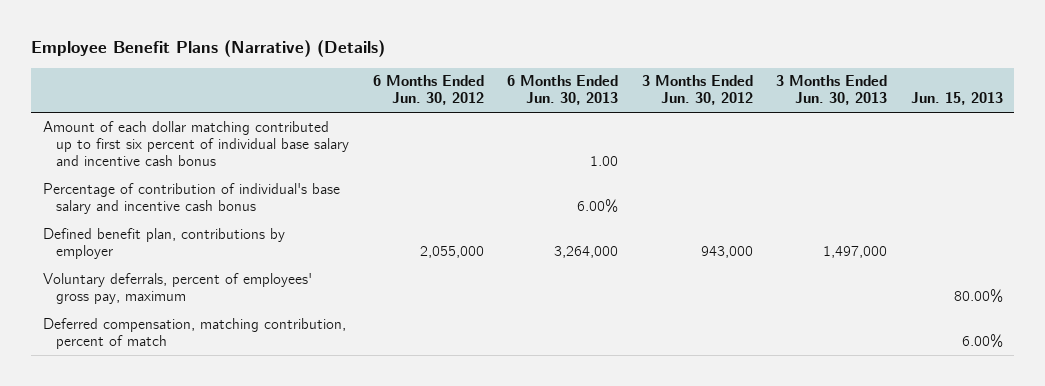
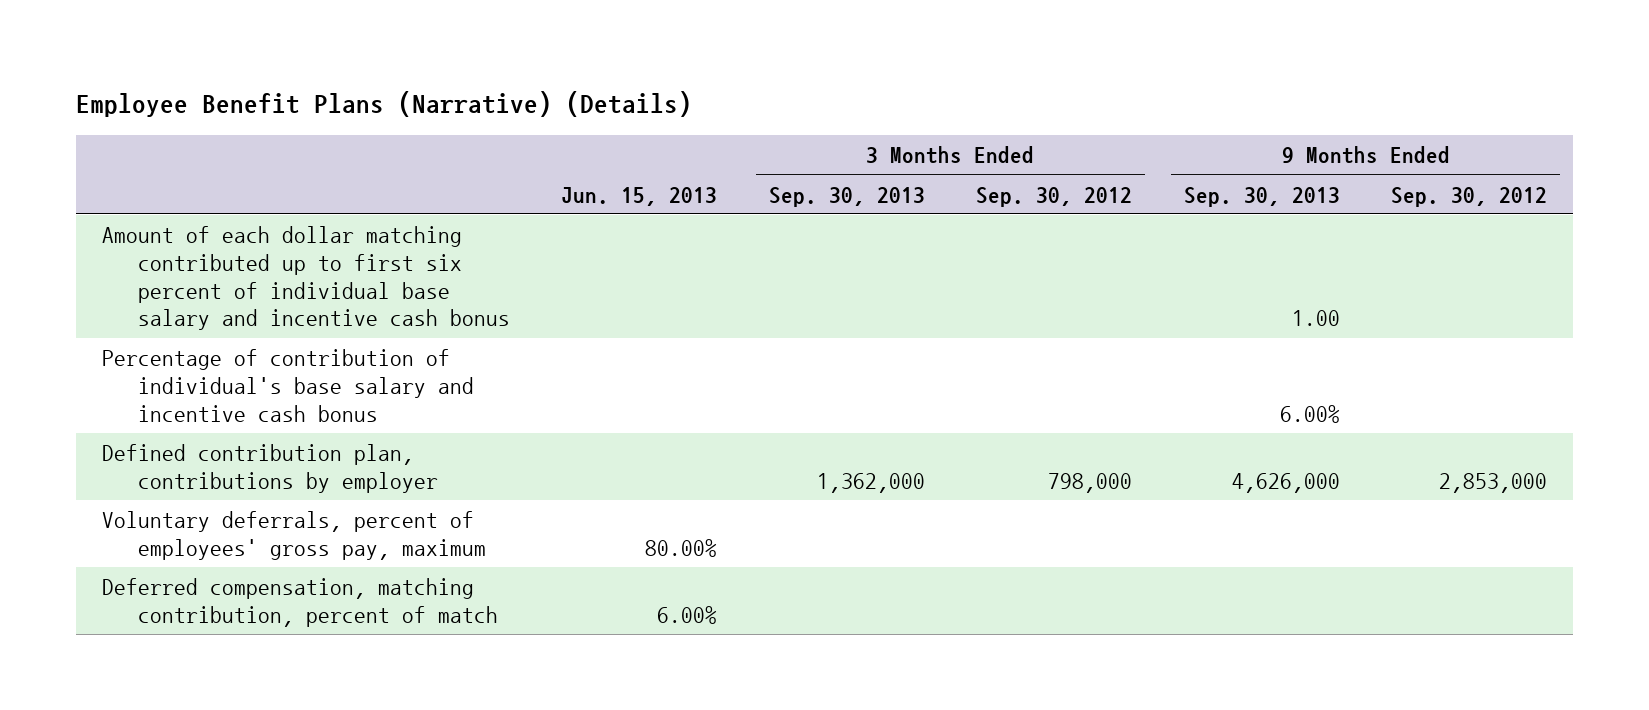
- | 6 Months Ended Jun. 30, 2012 | 6 Months Ended Jun. 30, 2013 | 3 Months Ended Jun. 30, 2012 | 3 Months Ended Jun. 30, 2013 | Jun. 15, 2013
+ | Jun. 15, 2013 | 3 Months Ended Sep. 30, 2013 | 3 Months Ended Sep. 30, 2012 | 9 Months Ended Sep. 30, 2013 | 9 Months Ended Sep. 30, 2012
- Defined benefit plan, contributions by employer | 2,055,000 | 3,264,000 | 943,000 | 1,497,000 |
+ Defined contribution plan, contributions by employer | | 1,362,000 | 798,000 | 4,626,000 | 2,853,000

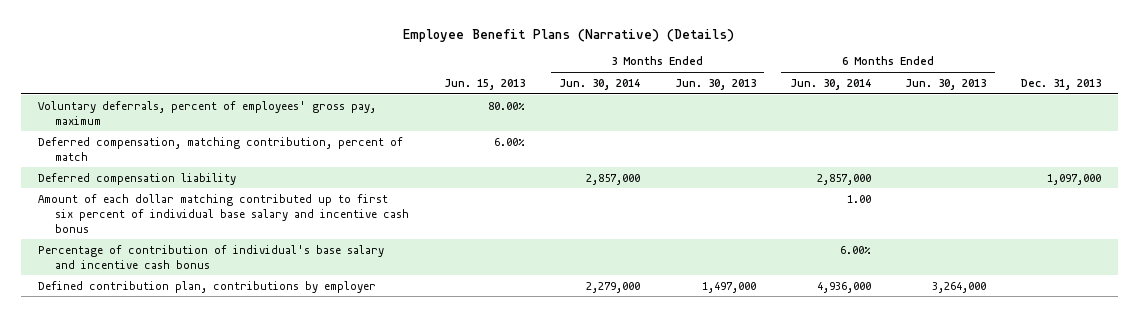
- | Jun. 15, 2013 | 3 Months Ended Sep. 30, 2013 | 3 Months Ended Sep. 30, 2012 | 9 Months Ended Sep. 30, 2013 | 9 Months Ended Sep. 30, 2012
+ | Jun. 15, 2013 | 3 Months Ended Jun. 30, 2014 | 3 Months Ended Jun. 30, 2013 | 6 Months Ended Jun. 30, 2014 | 6 Months Ended Jun. 30, 2013 | Dec. 31, 2013
moved up: Voluntary deferrals, percent of employees' gross pay, maximum | 80.00% | | | | |
moved up: Deferred compensation, matching contribution, percent of match | 6.00% | | | | |
+ Deferred compensation liability | | 2,857,000 | | 2,857,000 | | 1,097,000

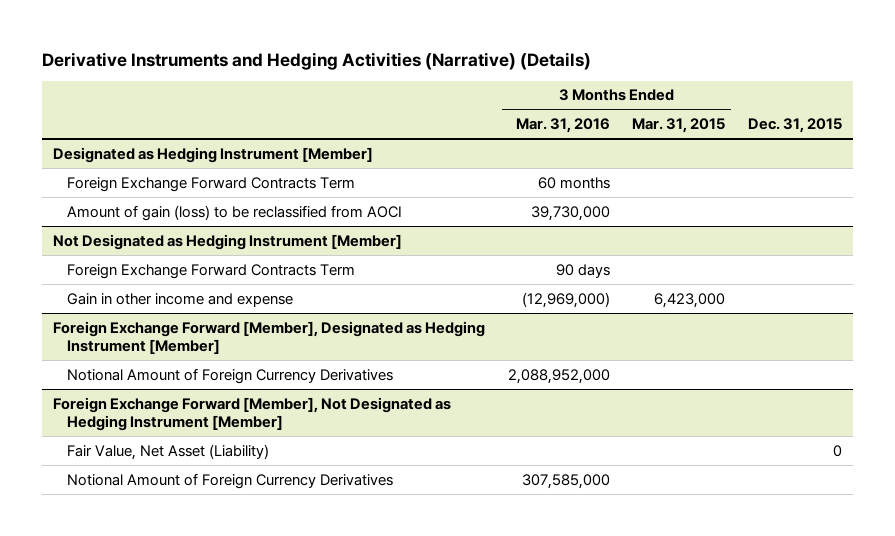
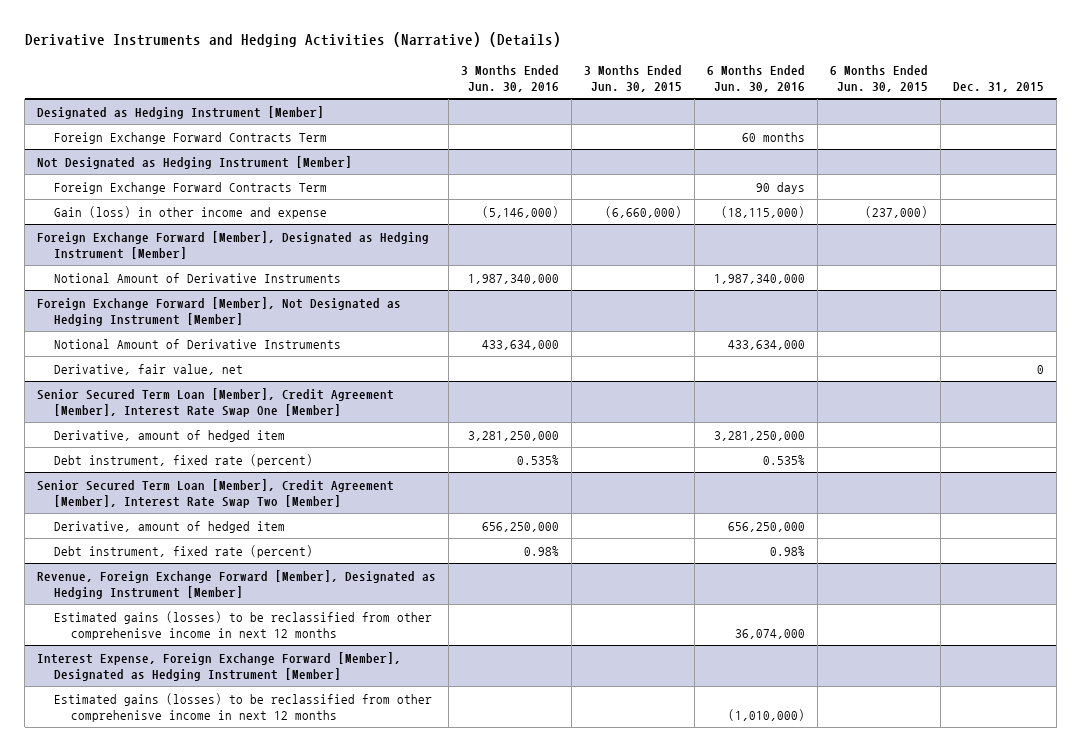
- | 3 Months Ended Mar. 31, 2016 | 3 Months Ended Mar. 31, 2015 | Dec. 31, 2015
+ | 3 Months Ended Jun. 30, 2016 | 3 Months Ended Jun. 30, 2015 | 6 Months Ended Jun. 30, 2016 | 6 Months Ended Jun. 30, 2015 | Dec. 31, 2015
@ Designated as Hedging Instrument [Member]
- Amount of gain (loss) to be reclassified from AOCI | 39,730,000 | |
@ Not Designated as Hedging Instrument [Member]
- Gain in other income and expense | (12,969,000) | 6,423,000 |
+ Gain (loss) in other income and expense | (5,146,000) | (6,660,000) | (18,115,000) | (237,000) |
@ Foreign Exchange Forward [Member], Designated as Hedging Instrument [Member]
- Notional Amount of Foreign Currency Derivatives | 2,088,952,000 | |
+ Notional Amount of Derivative Instruments | 1,987,340,000 | | 1,987,340,000 | |
@ Foreign Exchange Forward [Member], Not Designated as Hedging Instrument [Member]
- Fair Value, Net Asset (Liability) | | | 0
- Notional Amount of Foreign Currency Derivatives | 307,585,000 | |
+ Notional Amount of Derivative Instruments | 433,634,000 | | 433,634,000 | |
+ Derivative, fair value, net | | | | | 0
+ Senior Secured Term Loan [Member], Credit Agreement [Member], Interest Rate Swap One [Member]
+ Derivative, amount of hedged item | 3,281,250,000 | | 3,281,250,000 | |
+ Debt instrument, fixed rate (percent) | 0.535% | | 0.535% | |
+ Senior Secured Term Loan [Member], Credit Agreement [Member], Interest Rate Swap Two [Member]
+ Derivative, amount of hedged item | 656,250,000 | | 656,250,000 | |
+ Debt instrument, fixed rate (percent) | 0.98% | | 0.98% | |
+ Revenue, Foreign Exchange Forward [Member], Designated as Hedging Instrument [Member]
+ Estimated gains (losses) to be reclassified from other comprehenisve income in next 12 months | | | 36,074,000 | |
+ Interest Expense, Foreign Exchange Forward [Member], Designated as Hedging Instrument [Member]
+ Estimated gains (losses) to be reclassified from other comprehenisve income in next 12 months | | | (1,010,000) | |

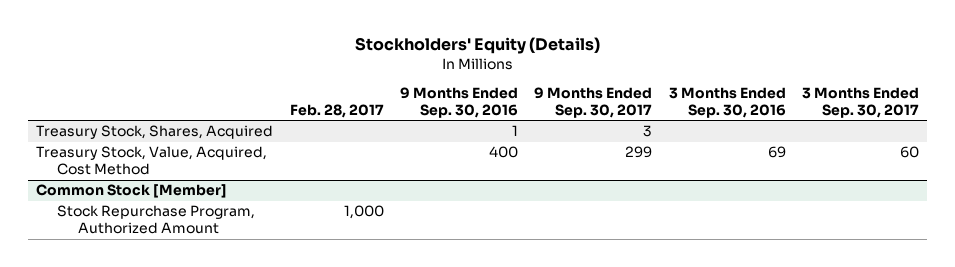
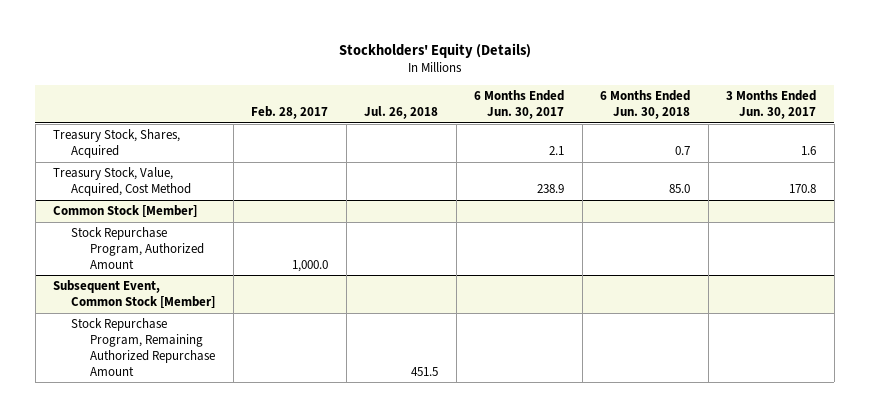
- | Feb. 28, 2017 | 9 Months Ended Sep. 30, 2016 | 9 Months Ended Sep. 30, 2017 | 3 Months Ended Sep. 30, 2016 | 3 Months Ended Sep. 30, 2017
+ | Feb. 28, 2017 | Jul. 26, 2018 | 6 Months Ended Jun. 30, 2017 | 6 Months Ended Jun. 30, 2018 | 3 Months Ended Jun. 30, 2017
@ Common Stock [Member]
- Stock Repurchase Program, Authorized Amount | 1,000 | | | |
+ Stock Repurchase Program, Authorized Amount | 1,000.0 | | | |
+ Subsequent Event, Common Stock [Member]
+ Stock Repurchase Program, Remaining Authorized Repurchase Amount | | 451.5 | | |

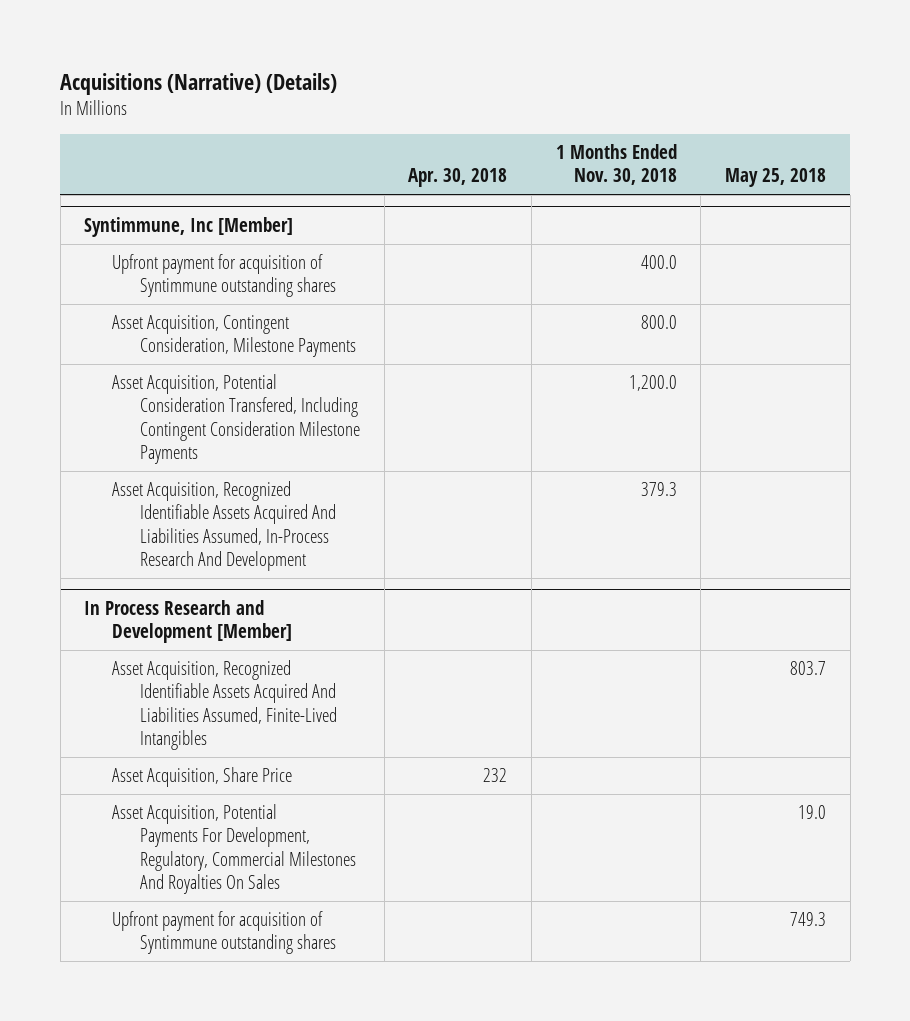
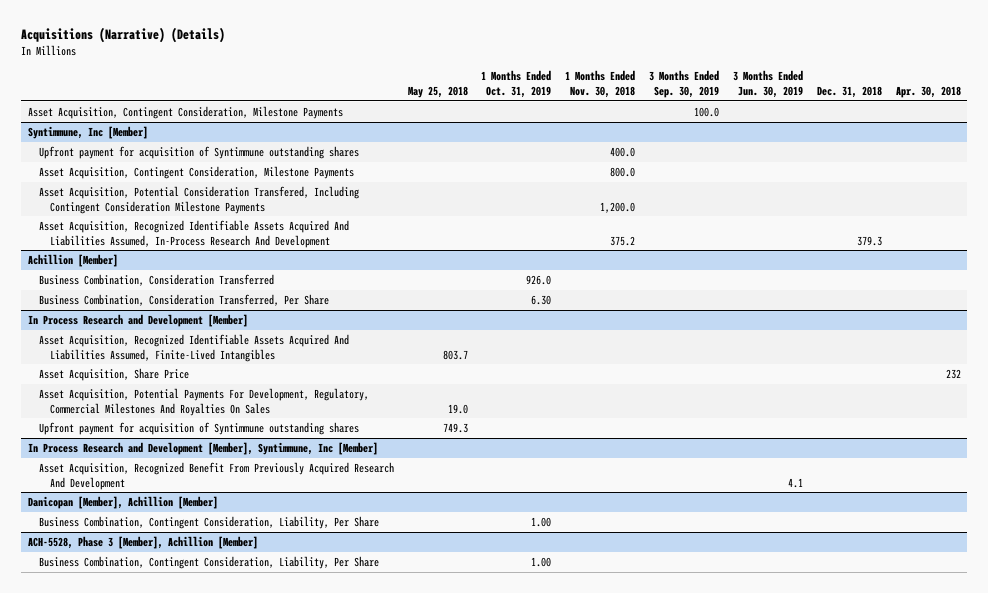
- | Apr. 30, 2018 | 1 Months Ended Nov. 30, 2018 | May 25, 2018
+ | May 25, 2018 | 1 Months Ended Oct. 31, 2019 | 1 Months Ended Nov. 30, 2018 | 3 Months Ended Sep. 30, 2019 | 3 Months Ended Jun. 30, 2019 | Dec. 31, 2018 | Apr. 30, 2018
+ Asset Acquisition, Contingent Consideration, Milestone Payments | | | | 100.0 | | |
@ Syntimmune, Inc [Member]
- Asset Acquisition, Recognized Identifiable Assets Acquired And Liabilities Assumed, In-Process Research And Development | | 379.3 |
+ Asset Acquisition, Recognized Identifiable Assets Acquired And Liabilities Assumed, In-Process Research And Development | | | 375.2 | | | 379.3 |
+ Achillion [Member]
+ Business Combination, Consideration Transferred | | 926.0 | | | | |
+ Business Combination, Consideration Transferred, Per Share | | 6.30 | | | | |
+ In Process Research and Development [Member], Syntimmune, Inc [Member]
+ Asset Acquisition, Recognized Benefit From Previously Acquired Research And Development | | | | | 4.1 | |
+ Danicopan [Member], Achillion [Member]
+ Business Combination, Contingent Consideration, Liability, Per Share | | 1.00 | | | | |
+ ACH-5528, Phase 3 [Member], Achillion [Member]
+ Business Combination, Contingent Consideration, Liability, Per Share | | 1.00 | | | | |

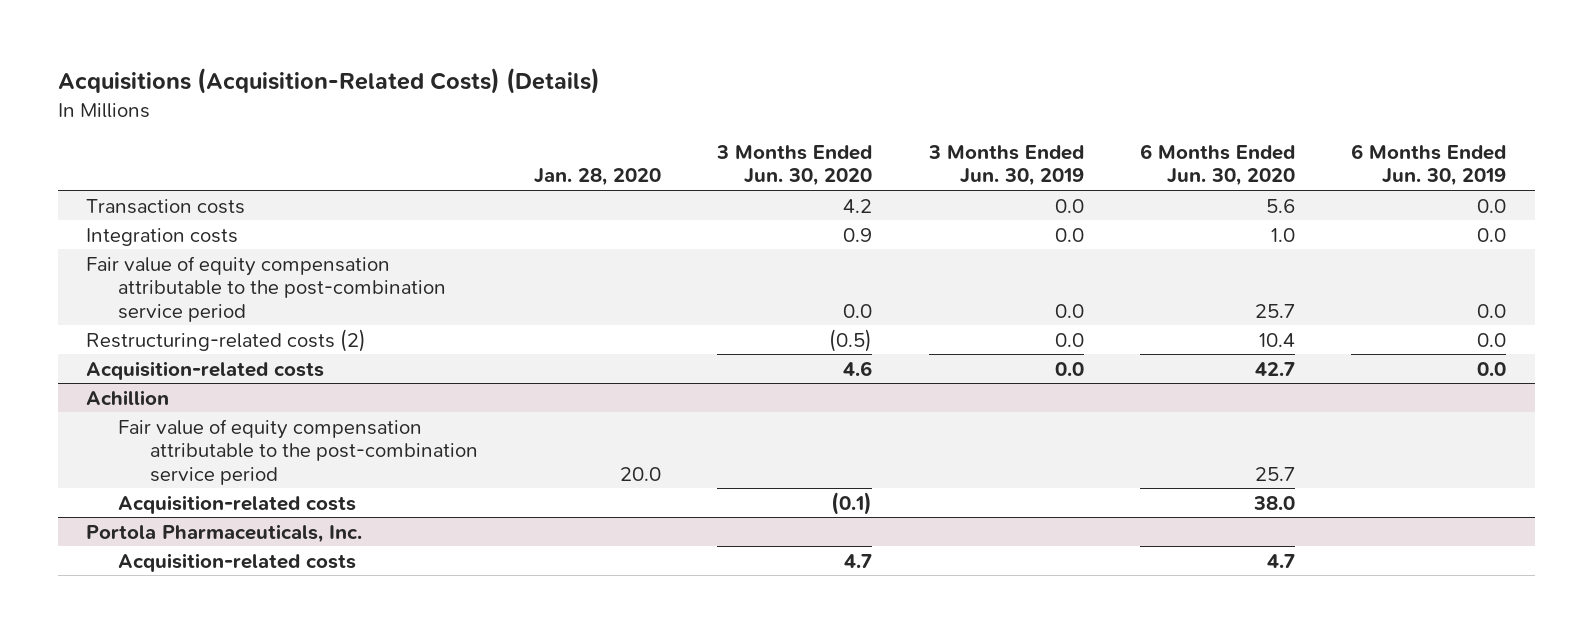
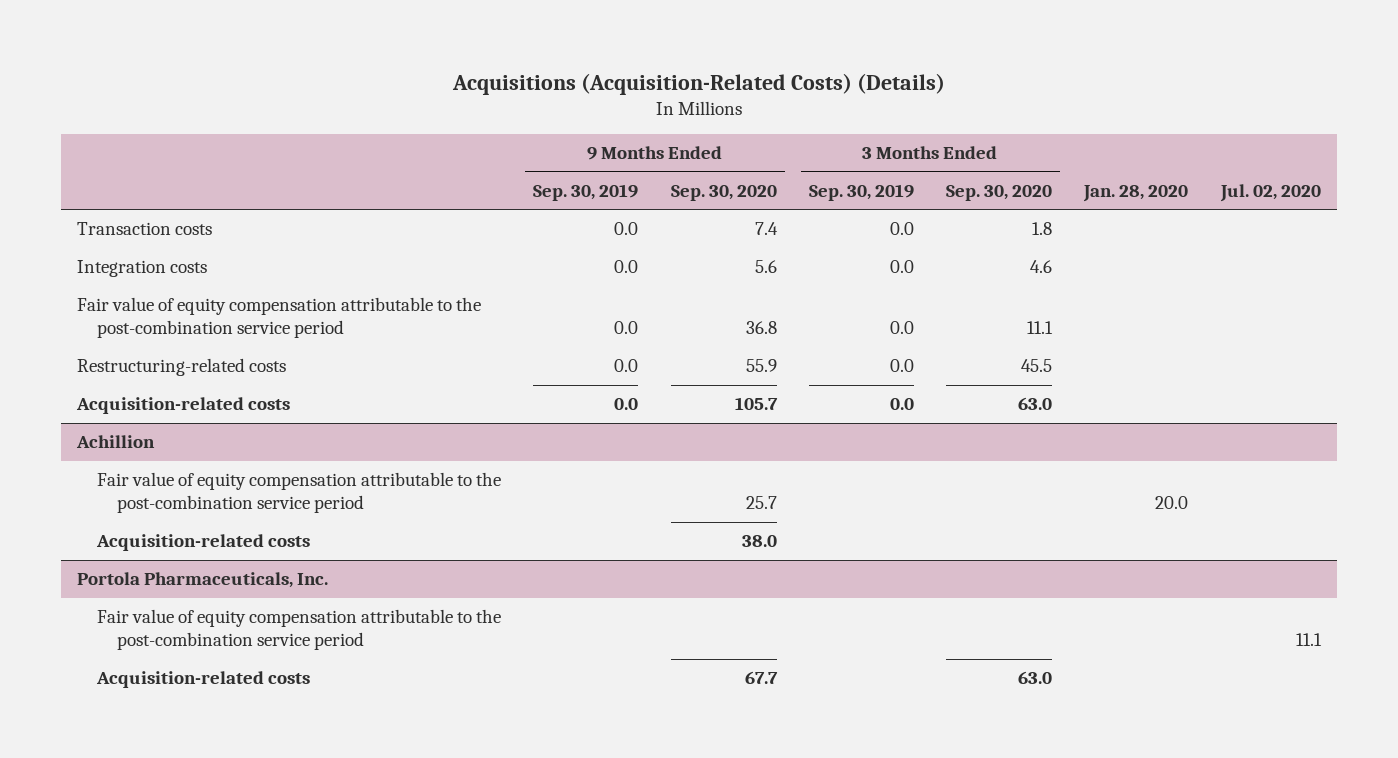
- | Jan. 28, 2020 | 3 Months Ended Jun. 30, 2020 | 3 Months Ended Jun. 30, 2019 | 6 Months Ended Jun. 30, 2020 | 6 Months Ended Jun. 30, 2019
+ | 9 Months Ended Sep. 30, 2019 | 9 Months Ended Sep. 30, 2020 | 3 Months Ended Sep. 30, 2019 | 3 Months Ended Sep. 30, 2020 | Jan. 28, 2020 | Jul. 02, 2020
- Restructuring-related costs (2) | | (0.5) | 0.0 | 10.4 | 0.0
+ Restructuring-related costs | 0.0 | 55.9 | 0.0 | 45.5 | |
@ Portola Pharmaceuticals, Inc.
+ Fair value of equity compensation attributable to the post-combination service period | | | | | | 11.1

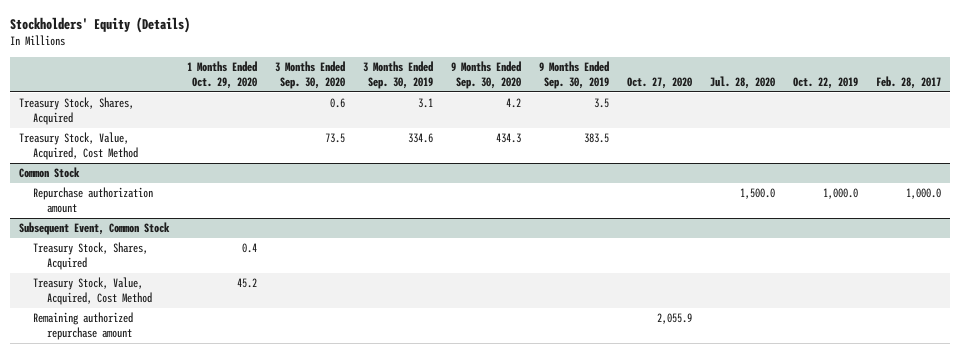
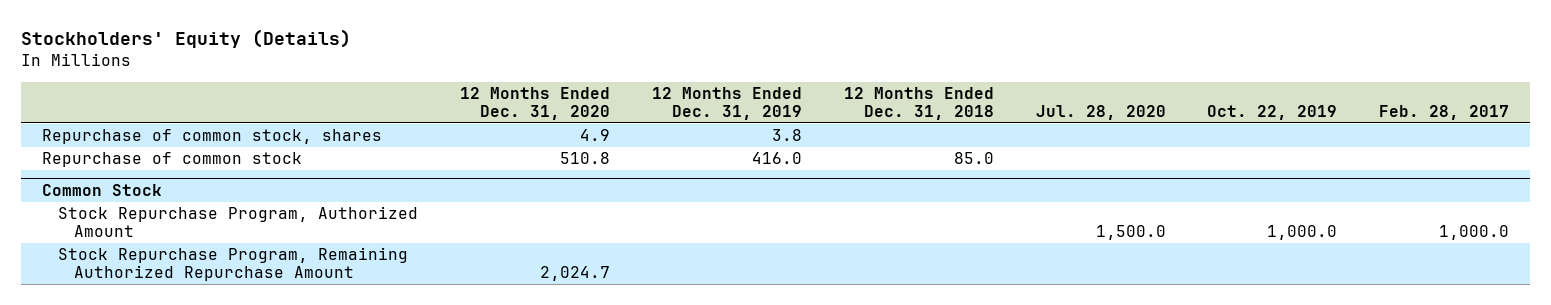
- | 1 Months Ended Oct. 29, 2020 | 3 Months Ended Sep. 30, 2020 | 3 Months Ended Sep. 30, 2019 | 9 Months Ended Sep. 30, 2020 | 9 Months Ended Sep. 30, 2019 | Oct. 27, 2020 | Jul. 28, 2020 | Oct. 22, 2019 | Feb. 28, 2017
+ | 12 Months Ended Dec. 31, 2020 | 12 Months Ended Dec. 31, 2019 | 12 Months Ended Dec. 31, 2018 | Jul. 28, 2020 | Oct. 22, 2019 | Feb. 28, 2017
- Treasury Stock, Shares, Acquired | | 0.6 | 3.1 | 4.2 | 3.5 | | | |
- Treasury Stock, Value, Acquired, Cost Method | | 73.5 | 334.6 | 434.3 | 383.5 | | | |
+ Repurchase of common stock, shares | 4.9 | 3.8 | | | |
+ Repurchase of common stock | 510.8 | 416.0 | 85.0 | | |
@ Common Stock
- Repurchase authorization amount | | | | | | | 1,500.0 | 1,000.0 | 1,000.0
- Subsequent Event, Common Stock
- Treasury Stock, Shares, Acquired | 0.4 | | | | | | | |
- Treasury Stock, Value, Acquired, Cost Method | 45.2 | | | | | | | |
- Remaining authorized repurchase amount | | | | | | 2,055.9 | | |
@ Common Stock
+ Stock Repurchase Program, Authorized Amount | | | | 1,500.0 | 1,000.0 | 1,000.0
+ Stock Repurchase Program, Remaining Authorized Repurchase Amount | 2,024.7 | | | | |

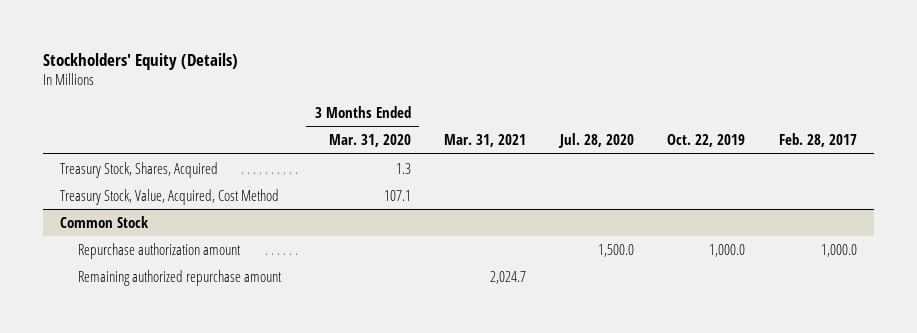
- | 12 Months Ended Dec. 31, 2020 | 12 Months Ended Dec. 31, 2019 | 12 Months Ended Dec. 31, 2018 | Jul. 28, 2020 | Oct. 22, 2019 | Feb. 28, 2017
+ | 3 Months Ended Mar. 31, 2020 | Mar. 31, 2021 | Jul. 28, 2020 | Oct. 22, 2019 | Feb. 28, 2017
- Repurchase of common stock, shares | 4.9 | 3.8 | | | |
- Repurchase of common stock | 510.8 | 416.0 | 85.0 | | |
+ Treasury Stock, Shares, Acquired | 1.3 | | | |
+ Treasury Stock, Value, Acquired, Cost Method | 107.1 | | | |
@ Common Stock
- Stock Repurchase Program, Authorized Amount | | | | 1,500.0 | 1,000.0 | 1,000.0
- Stock Repurchase Program, Remaining Authorized Repurchase Amount | 2,024.7 | | | | |
+ Repurchase authorization amount | | | 1,500.0 | 1,000.0 | 1,000.0
+ Remaining authorized repurchase amount | | 2,024.7 | | |

